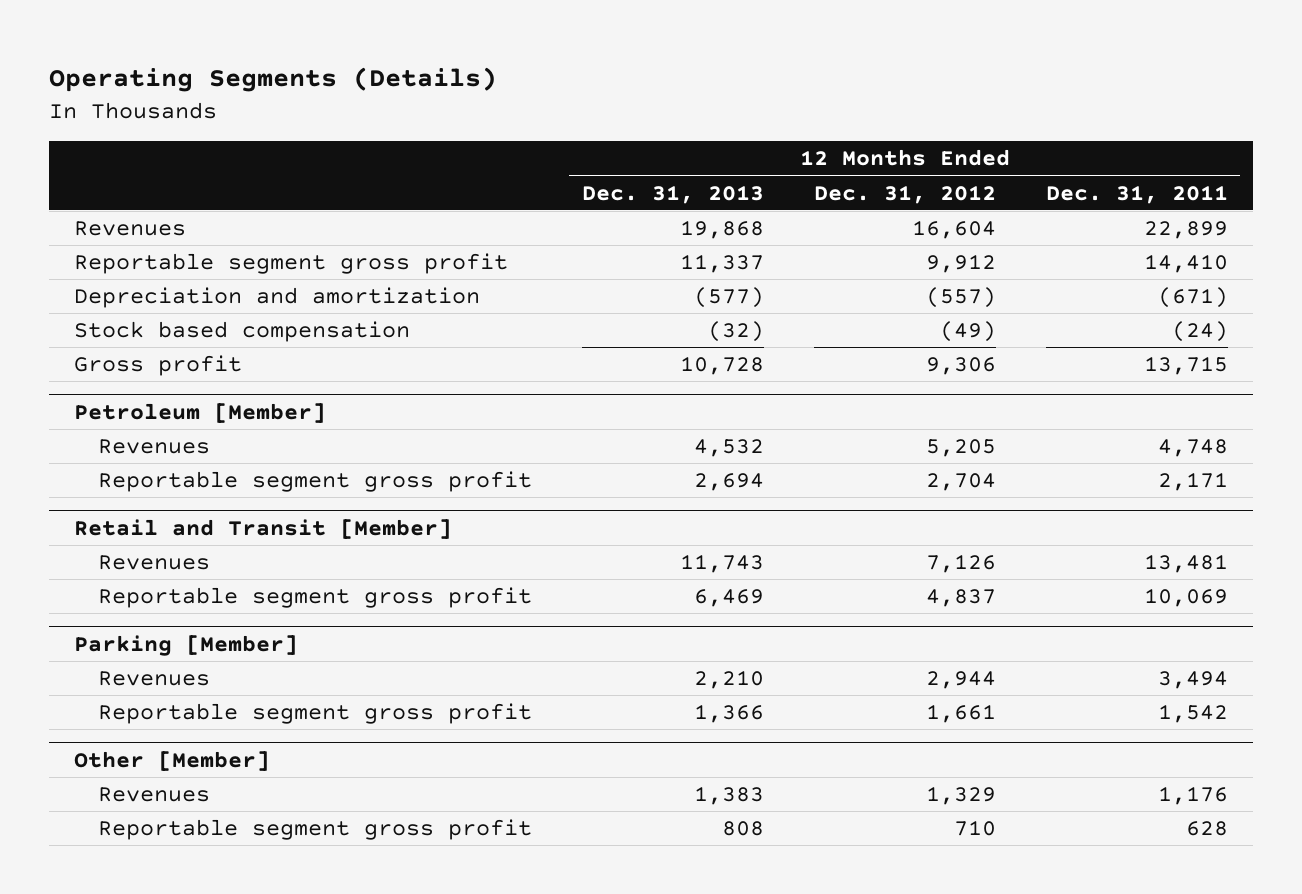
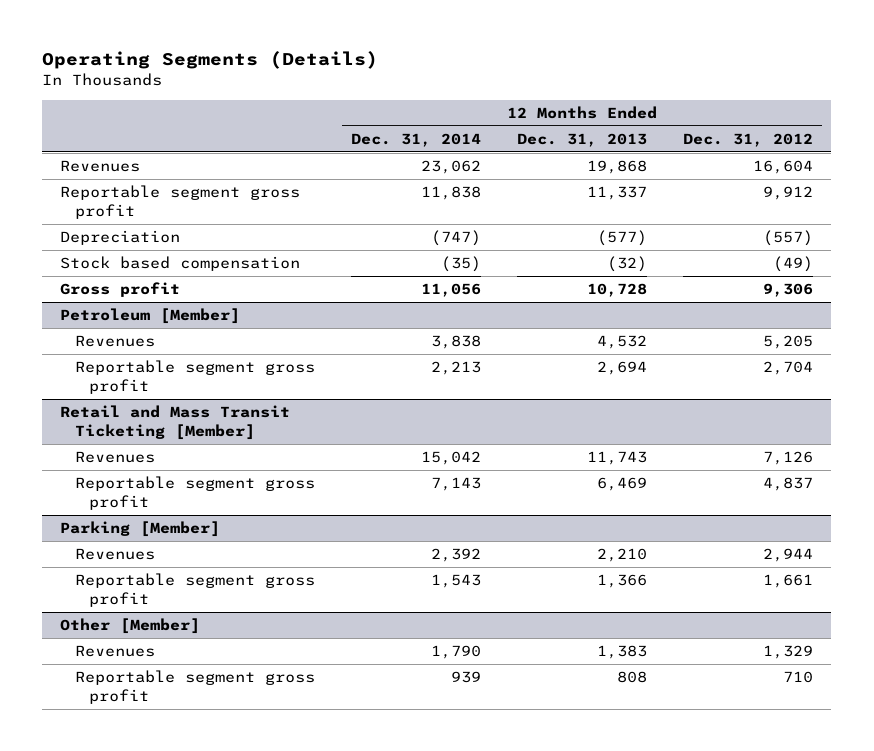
- | 12 Months Ended Dec. 31, 2013 | 12 Months Ended Dec. 31, 2012 | 12 Months Ended Dec. 31, 2011
+ | 12 Months Ended Dec. 31, 2014 | 12 Months Ended Dec. 31, 2013 | 12 Months Ended Dec. 31, 2012
- Depreciation and amortization | (577) | (557) | (671)
+ Depreciation | (747) | (577) | (557)
- Retail and Transit [Member]
+ Retail and Mass Transit Ticketing [Member]

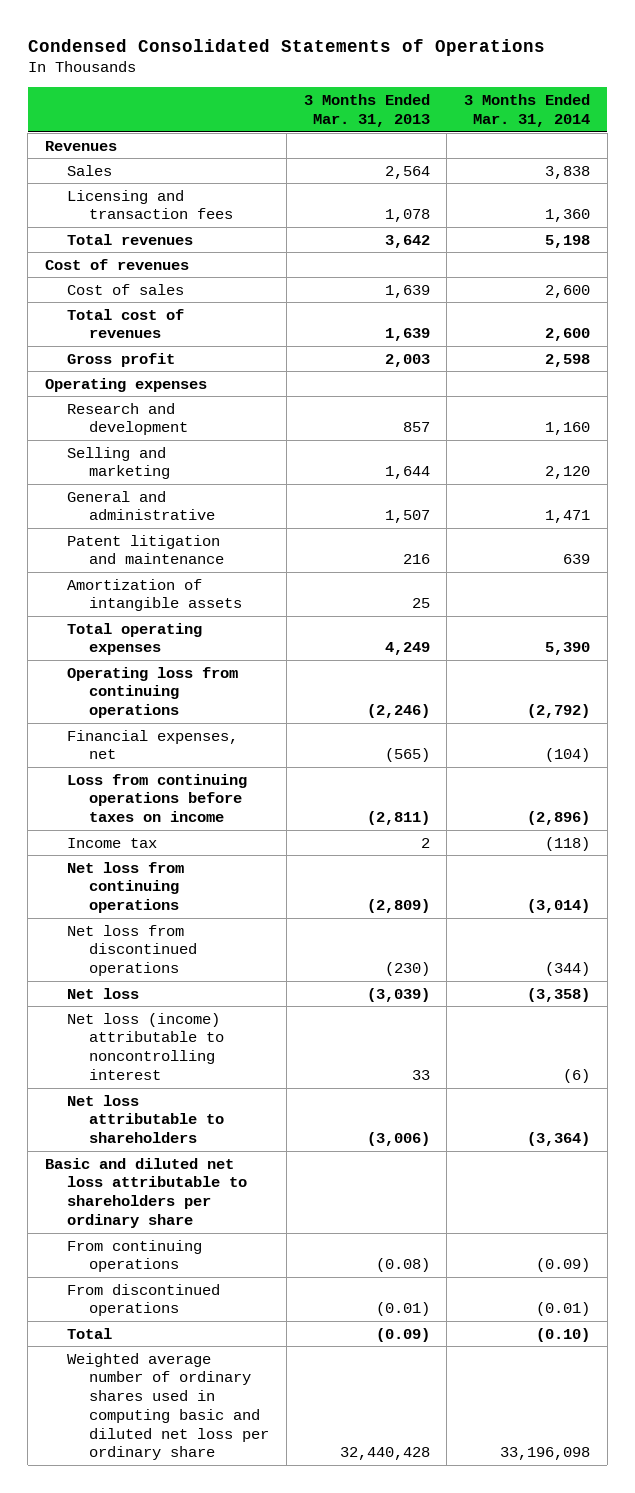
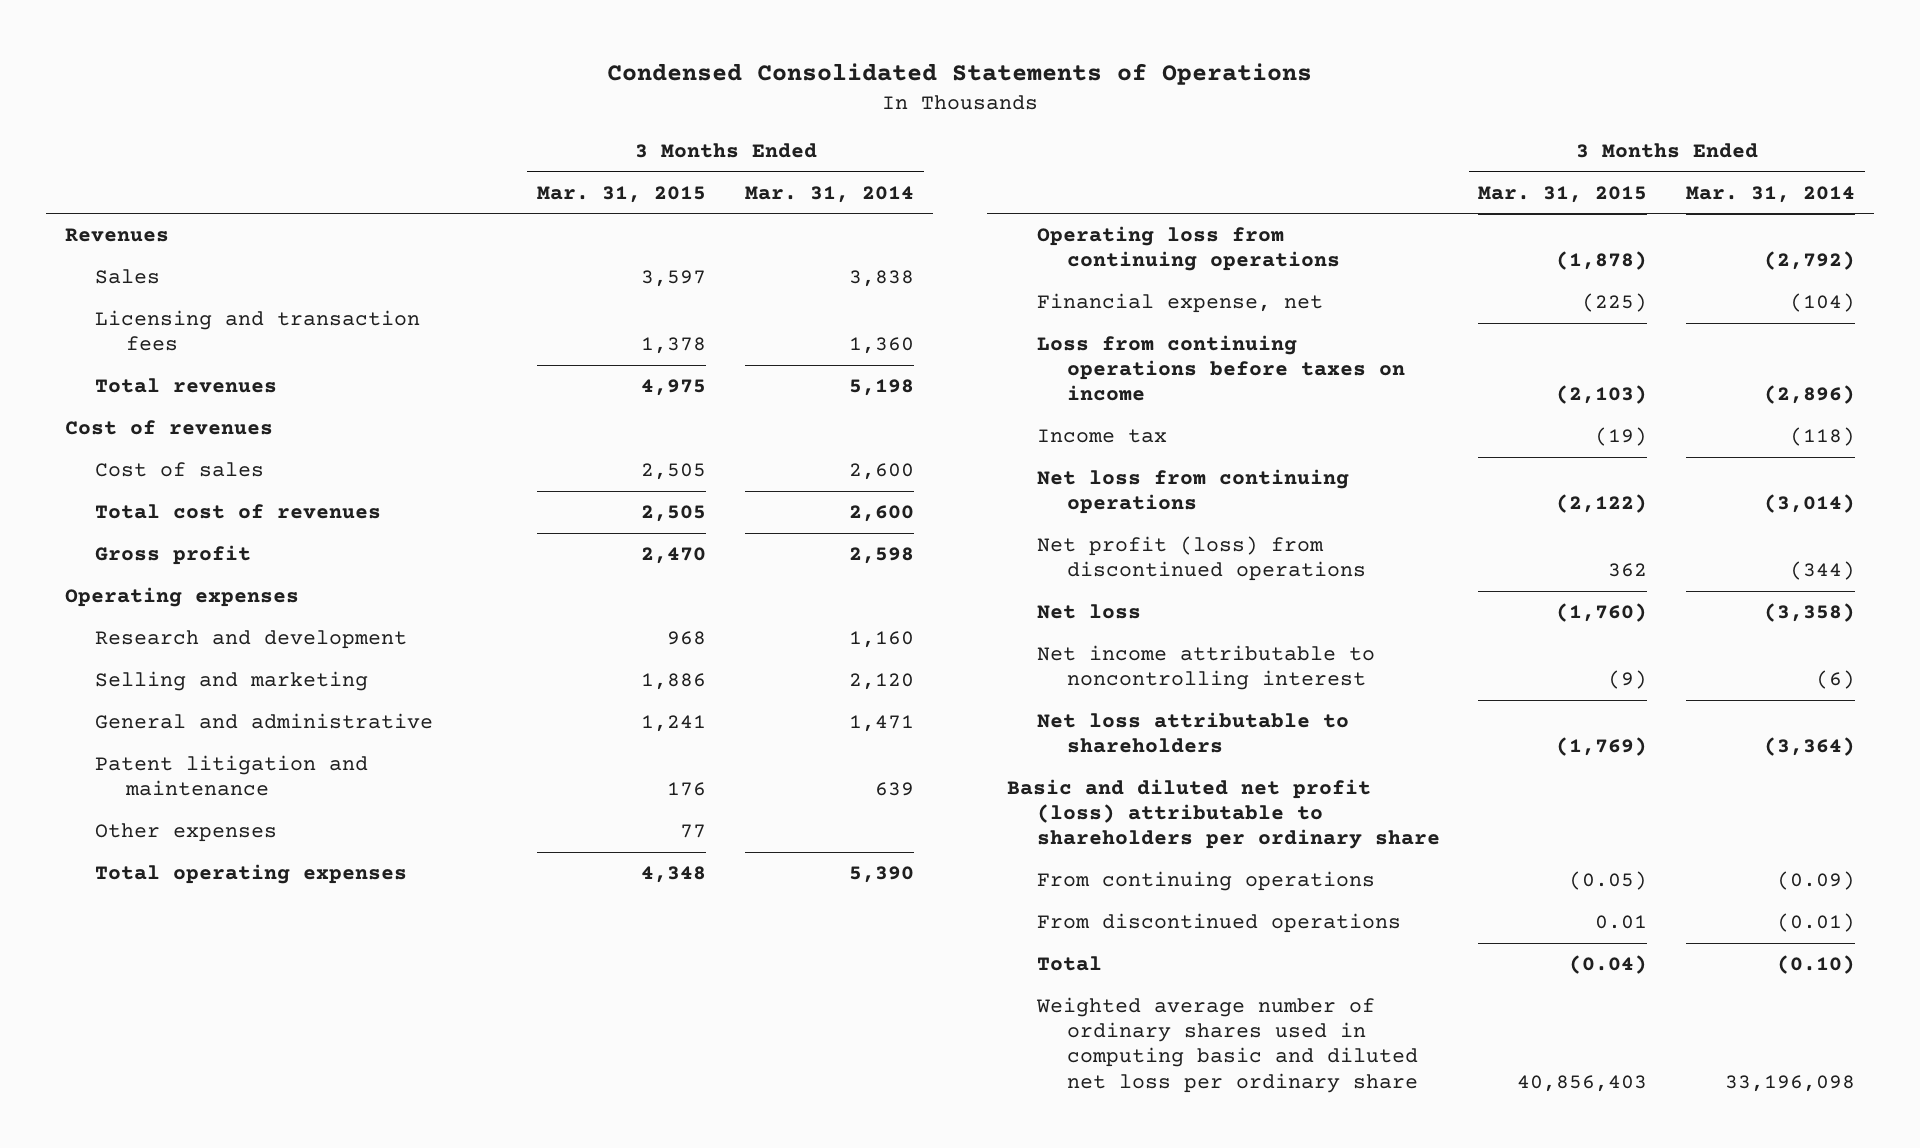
- | 3 Months Ended Mar. 31, 2013 | 3 Months Ended Mar. 31, 2014
+ | 3 Months Ended Mar. 31, 2015 | 3 Months Ended Mar. 31, 2014
- Amortization of intangible assets | 25 |
+ Other expenses | 77 |
- Financial expenses, net | (565) | (104)
+ Financial expense, net | (225) | (104)
- Net loss from discontinued operations | (230) | (344)
+ Net profit (loss) from discontinued operations | 362 | (344)
- Net loss (income) attributable to noncontrolling interest | 33 | (6)
+ Net income attributable to noncontrolling interest | (9) | (6)
- Basic and diluted net loss attributable to shareholders per ordinary share
+ Basic and diluted net profit (loss) attributable to shareholders per ordinary share

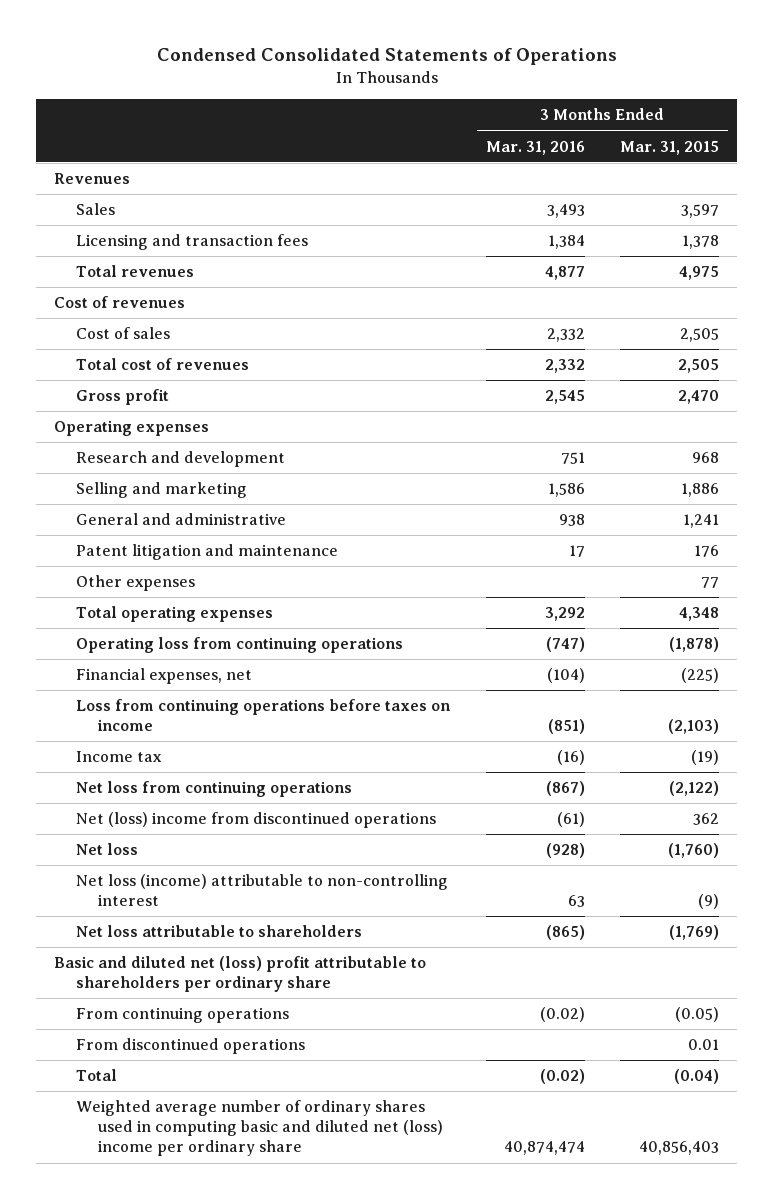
- | 3 Months Ended Mar. 31, 2015 | 3 Months Ended Mar. 31, 2014
+ | 3 Months Ended Mar. 31, 2016 | 3 Months Ended Mar. 31, 2015
- Financial expense, net | (225) | (104)
+ Financial expenses, net | (104) | (225)
- Net profit (loss) from discontinued operations | 362 | (344)
+ Net (loss) income from discontinued operations | (61) | 362
- Net income attributable to noncontrolling interest | (9) | (6)
+ Net loss (income) attributable to non-controlling interest | 63 | (9)
- Basic and diluted net profit (loss) attributable to shareholders per ordinary share
+ Basic and diluted net (loss) profit attributable to shareholders per ordinary share
- Weighted average number of ordinary shares used in computing basic and diluted net loss per ordinary share | 40,856,403 | 33,196,098
+ Weighted average number of ordinary shares used in computing basic and diluted net (loss) income per ordinary share | 40,874,474 | 40,856,403

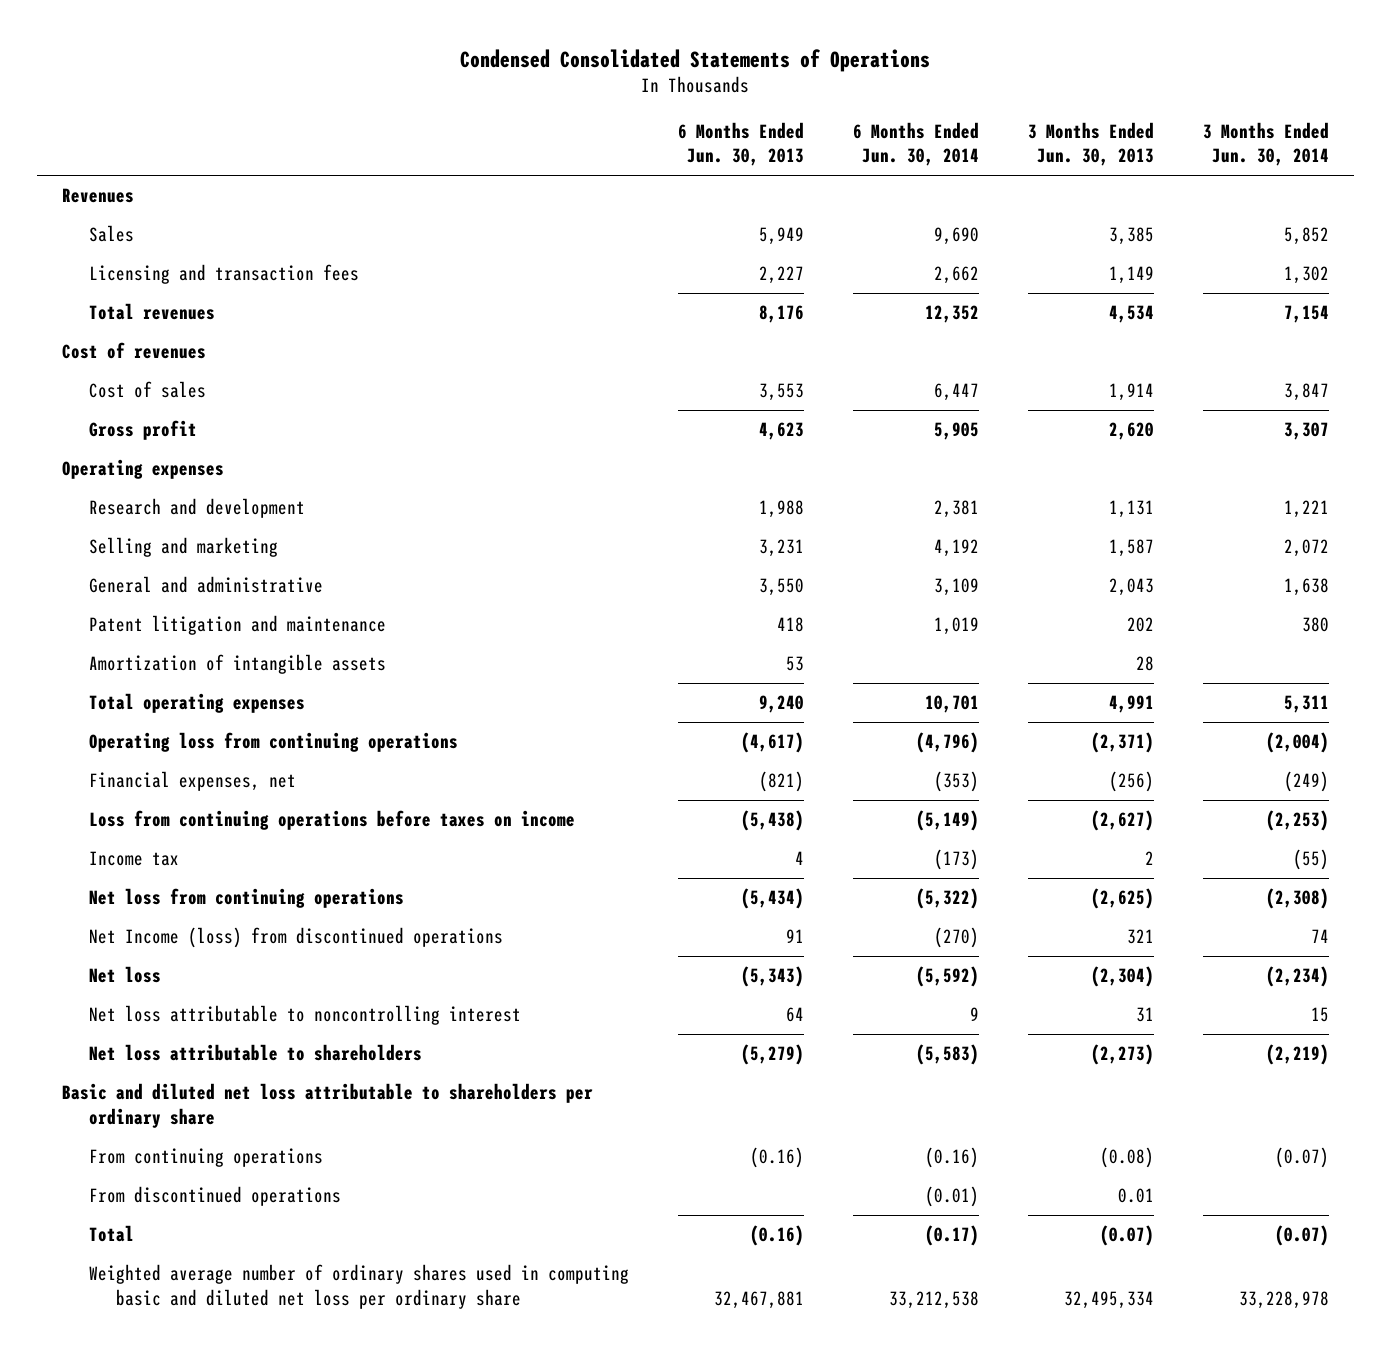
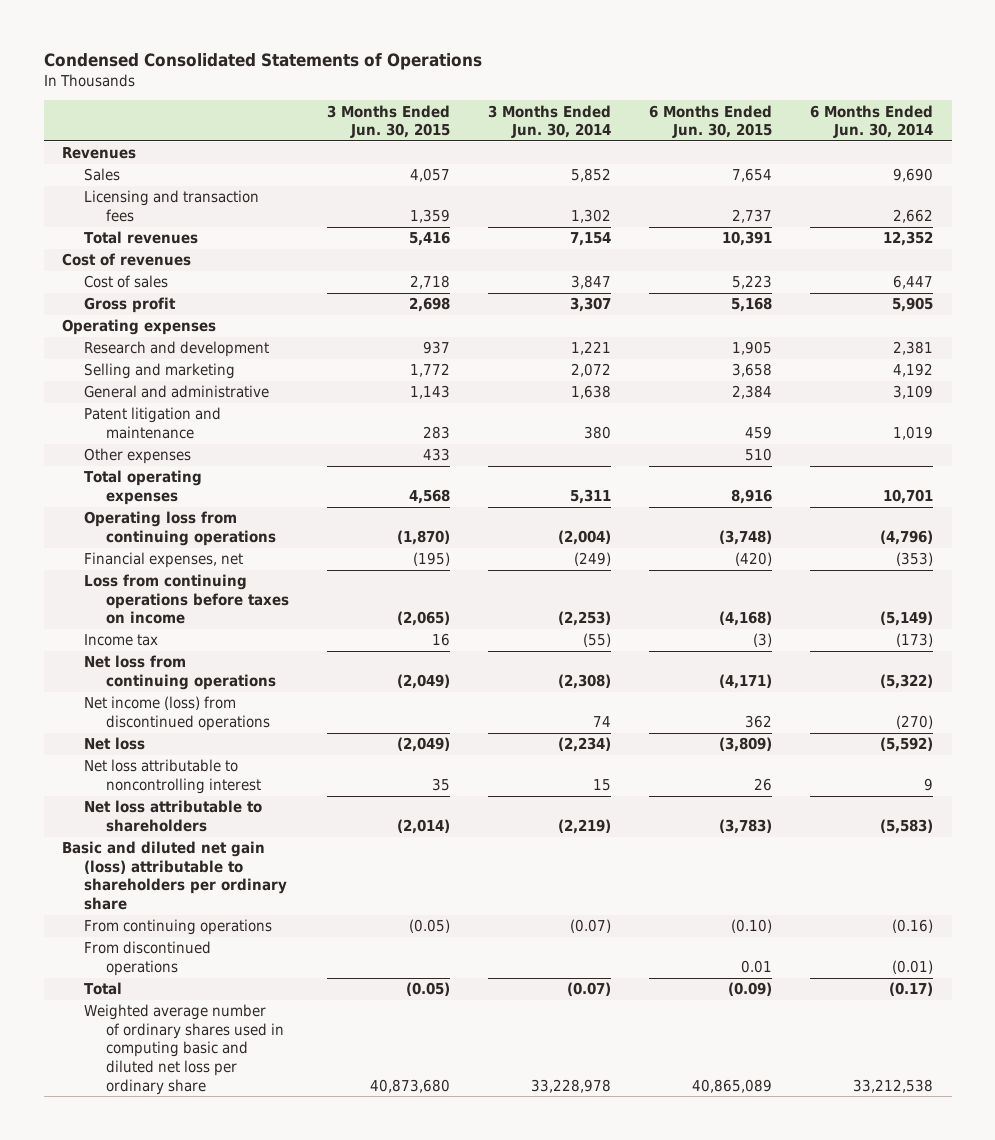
- | 6 Months Ended Jun. 30, 2013 | 6 Months Ended Jun. 30, 2014 | 3 Months Ended Jun. 30, 2013 | 3 Months Ended Jun. 30, 2014
+ | 3 Months Ended Jun. 30, 2015 | 3 Months Ended Jun. 30, 2014 | 6 Months Ended Jun. 30, 2015 | 6 Months Ended Jun. 30, 2014
- Amortization of intangible assets | 53 | | 28 |
+ Other expenses | 433 | | 510 |
- Net Income (loss) from discontinued operations | 91 | (270) | 321 | 74
+ Net income (loss) from discontinued operations | | 74 | 362 | (270)
- Basic and diluted net loss attributable to shareholders per ordinary share
+ Basic and diluted net gain (loss) attributable to shareholders per ordinary share

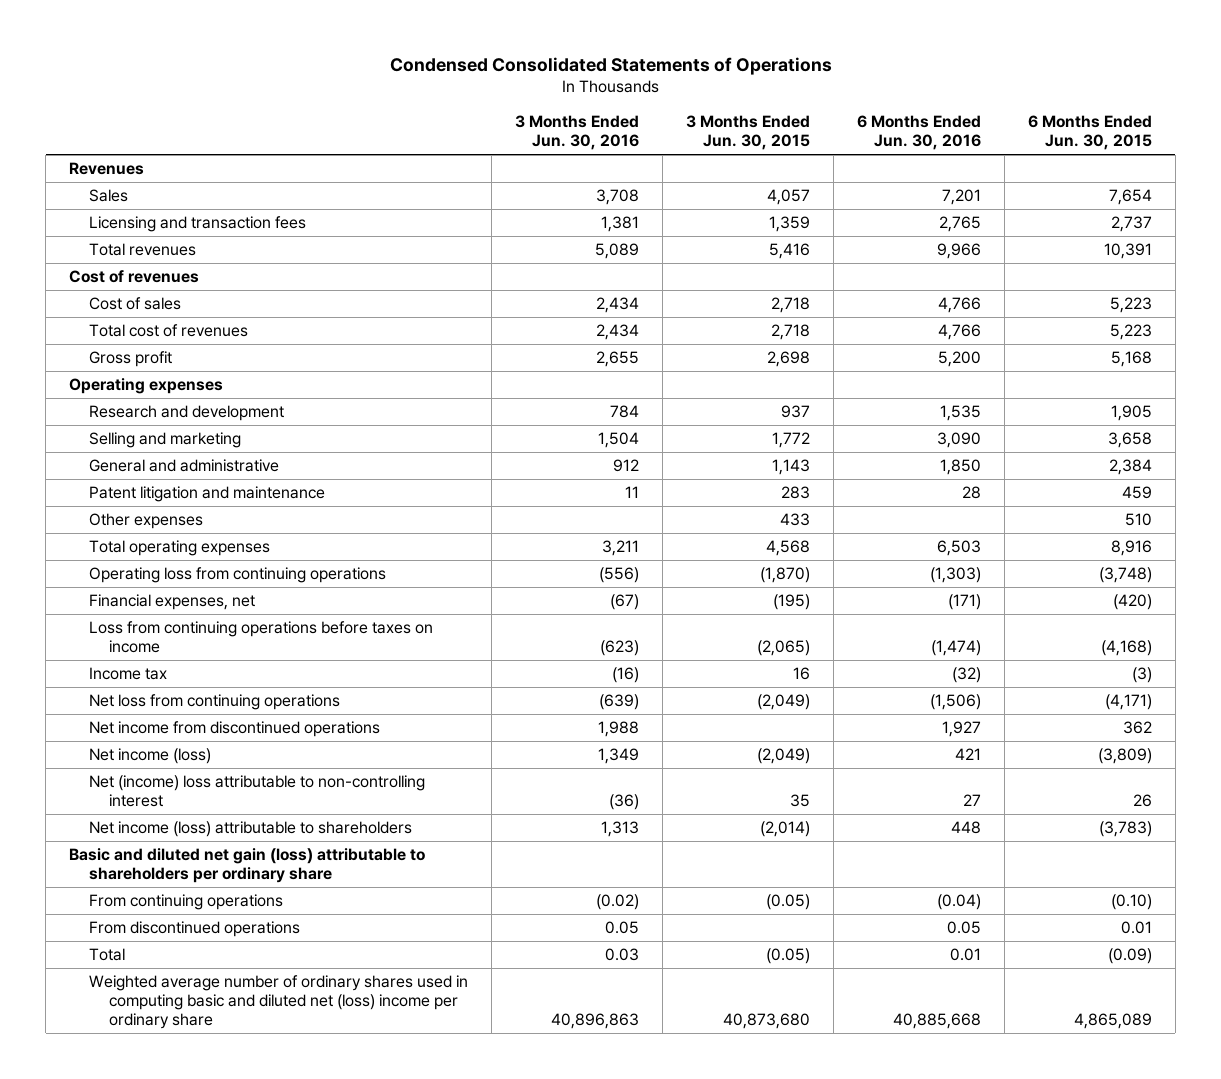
- | 3 Months Ended Jun. 30, 2015 | 3 Months Ended Jun. 30, 2014 | 6 Months Ended Jun. 30, 2015 | 6 Months Ended Jun. 30, 2014
+ | 3 Months Ended Jun. 30, 2016 | 3 Months Ended Jun. 30, 2015 | 6 Months Ended Jun. 30, 2016 | 6 Months Ended Jun. 30, 2015
+ Total cost of revenues | 2,434 | 2,718 | 4,766 | 5,223
- Net income (loss) from discontinued operations | | 74 | 362 | (270)
- Net loss | (2,049) | (2,234) | (3,809) | (5,592)
- Net loss attributable to noncontrolling interest | 35 | 15 | 26 | 9
- Net loss attributable to shareholders | (2,014) | (2,219) | (3,783) | (5,583)
+ Net income from discontinued operations | 1,988 | | 1,927 | 362
+ Net income (loss) | 1,349 | (2,049) | 421 | (3,809)
+ Net (income) loss attributable to non-controlling interest | (36) | 35 | 27 | 26
+ Net income (loss) attributable to shareholders | 1,313 | (2,014) | 448 | (3,783)
- Weighted average number of ordinary shares used in computing basic and diluted net loss per ordinary share | 40,873,680 | 33,228,978 | 40,865,089 | 33,212,538
+ Weighted average number of ordinary shares used in computing basic and diluted net (loss) income per ordinary share | 40,896,863 | 40,873,680 | 40,885,668 | 4,865,089

